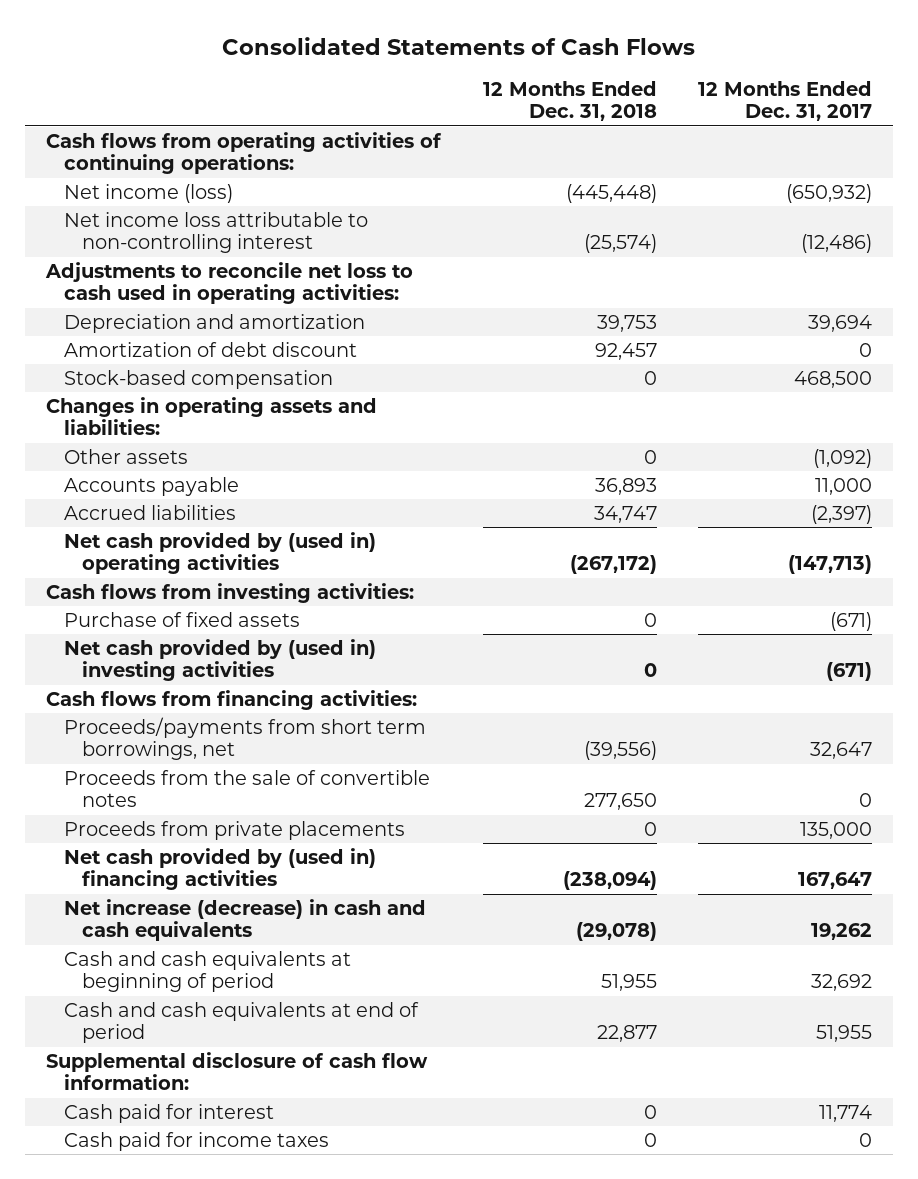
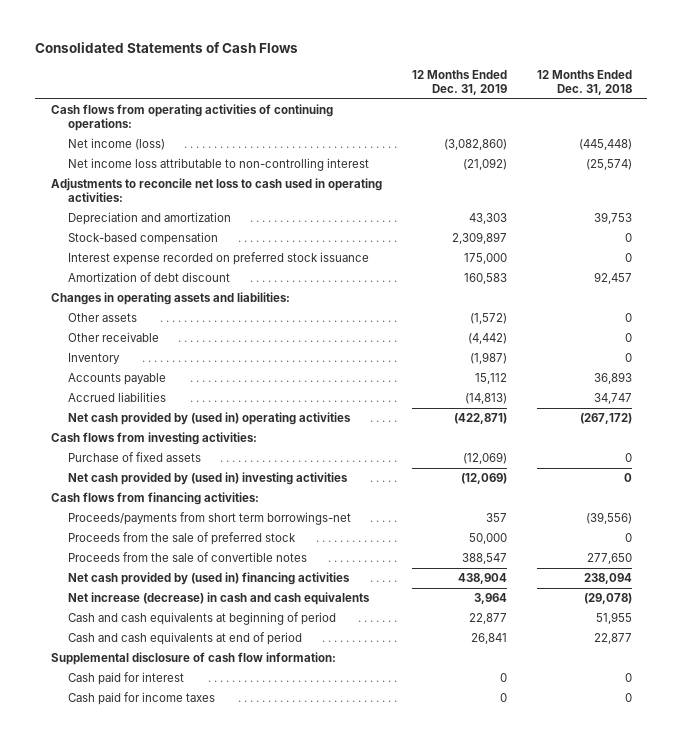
- | 12 Months Ended Dec. 31, 2018 | 12 Months Ended Dec. 31, 2017
+ | 12 Months Ended Dec. 31, 2019 | 12 Months Ended Dec. 31, 2018
+ Interest expense recorded on preferred stock issuance | 175,000 | 0
moved down: Amortization of debt discount | 160,583 | 92,457
+ Other receivable | (4,442) | 0
+ Inventory | (1,987) | 0
- Proceeds/payments from short term borrowings, net | (39,556) | 32,647
+ Proceeds/payments from short term borrowings-net | 357 | (39,556)
+ Proceeds from the sale of preferred stock | 50,000 | 0
- Proceeds from private placements | 0 | 135,000
- Net cash provided by (used in) financing activities | (238,094) | 167,647
+ Net cash provided by (used in) financing activities | 438,904 | 238,094

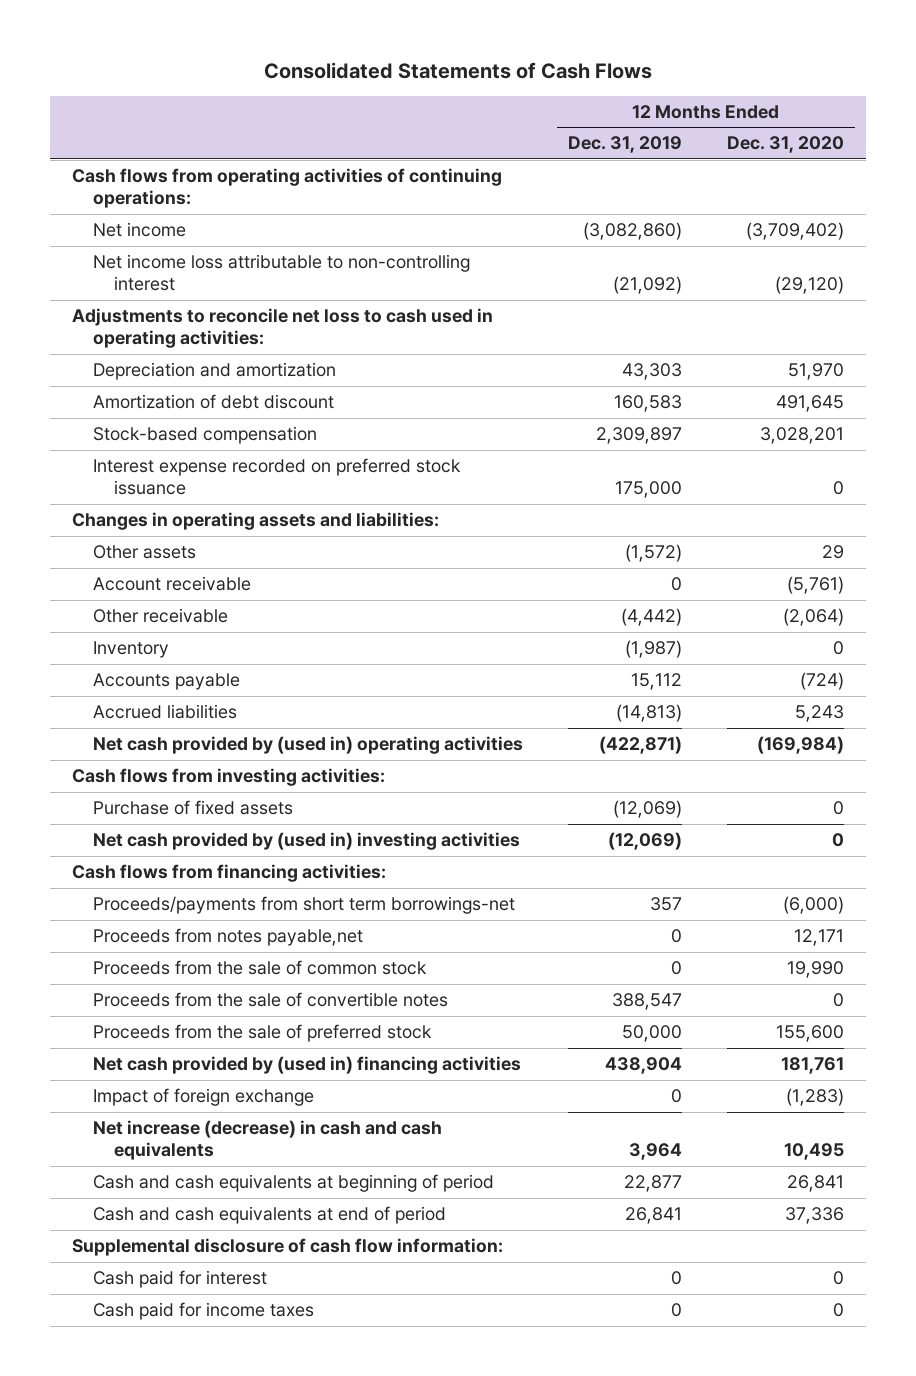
- | 12 Months Ended Dec. 31, 2019 | 12 Months Ended Dec. 31, 2018
+ | 12 Months Ended Dec. 31, 2019 | 12 Months Ended Dec. 31, 2020
- Net income (loss) | (3,082,860) | (445,448)
+ Net income | (3,082,860) | (3,709,402)
moved up: Amortization of debt discount | 160,583 | 491,645
+ Account receivable | 0 | (5,761)
+ Proceeds from notes payable,net | 0 | 12,171
+ Proceeds from the sale of common stock | 0 | 19,990
moved down: Proceeds from the sale of preferred stock | 50,000 | 155,600
+ Impact of foreign exchange | 0 | (1,283)

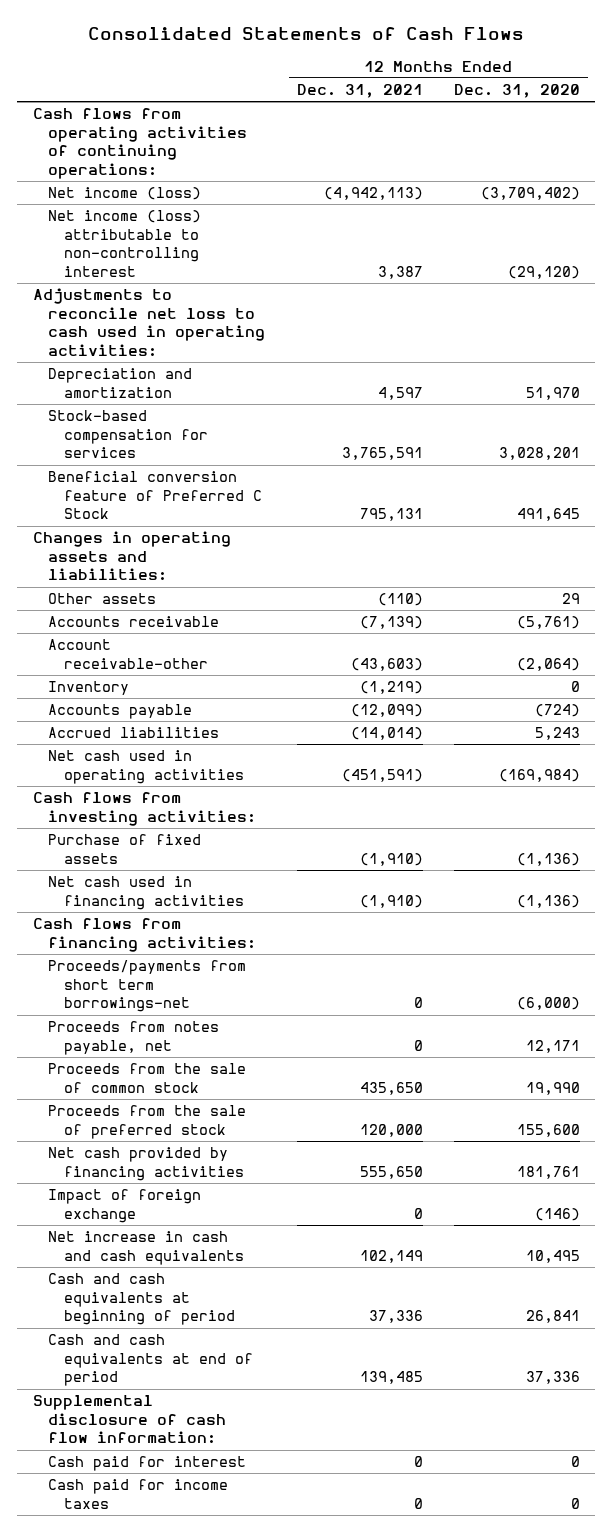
- | 12 Months Ended Dec. 31, 2019 | 12 Months Ended Dec. 31, 2020
+ | 12 Months Ended Dec. 31, 2021 | 12 Months Ended Dec. 31, 2020
- Net income | (3,082,860) | (3,709,402)
- Net income loss attributable to non-controlling interest | (21,092) | (29,120)
+ Net income (loss) | (4,942,113) | (3,709,402)
+ Net income (loss) attributable to non-controlling interest | 3,387 | (29,120)
- Amortization of debt discount | 160,583 | 491,645
- Stock-based compensation | 2,309,897 | 3,028,201
- Interest expense recorded on preferred stock issuance | 175,000 | 0
+ Stock-based compensation for services | 3,765,591 | 3,028,201
+ Beneficial conversion feature of Preferred C Stock | 795,131 | 491,645
- Account receivable | 0 | (5,761)
- Other receivable | (4,442) | (2,064)
+ Accounts receivable | (7,139) | (5,761)
+ Account receivable-other | (43,603) | (2,064)
- Net cash provided by (used in) operating activities | (422,871) | (169,984)
+ Net cash used in operating activities | (451,591) | (169,984)
- Purchase of fixed assets | (12,069) | 0
- Net cash provided by (used in) investing activities | (12,069) | 0
+ Purchase of fixed assets | (1,910) | (1,136)
+ Net cash used in financing activities | (1,910) | (1,136)
- Proceeds from notes payable,net | 0 | 12,171
+ Proceeds from notes payable, net | 0 | 12,171
- Proceeds from the sale of convertible notes | 388,547 | 0
- Net cash provided by (used in) financing activities | 438,904 | 181,761
- Impact of foreign exchange | 0 | (1,283)
- Net increase (decrease) in cash and cash equivalents | 3,964 | 10,495
+ Net cash provided by financing activities | 555,650 | 181,761
+ Impact of foreign exchange | 0 | (146)
+ Net increase in cash and cash equivalents | 102,149 | 10,495

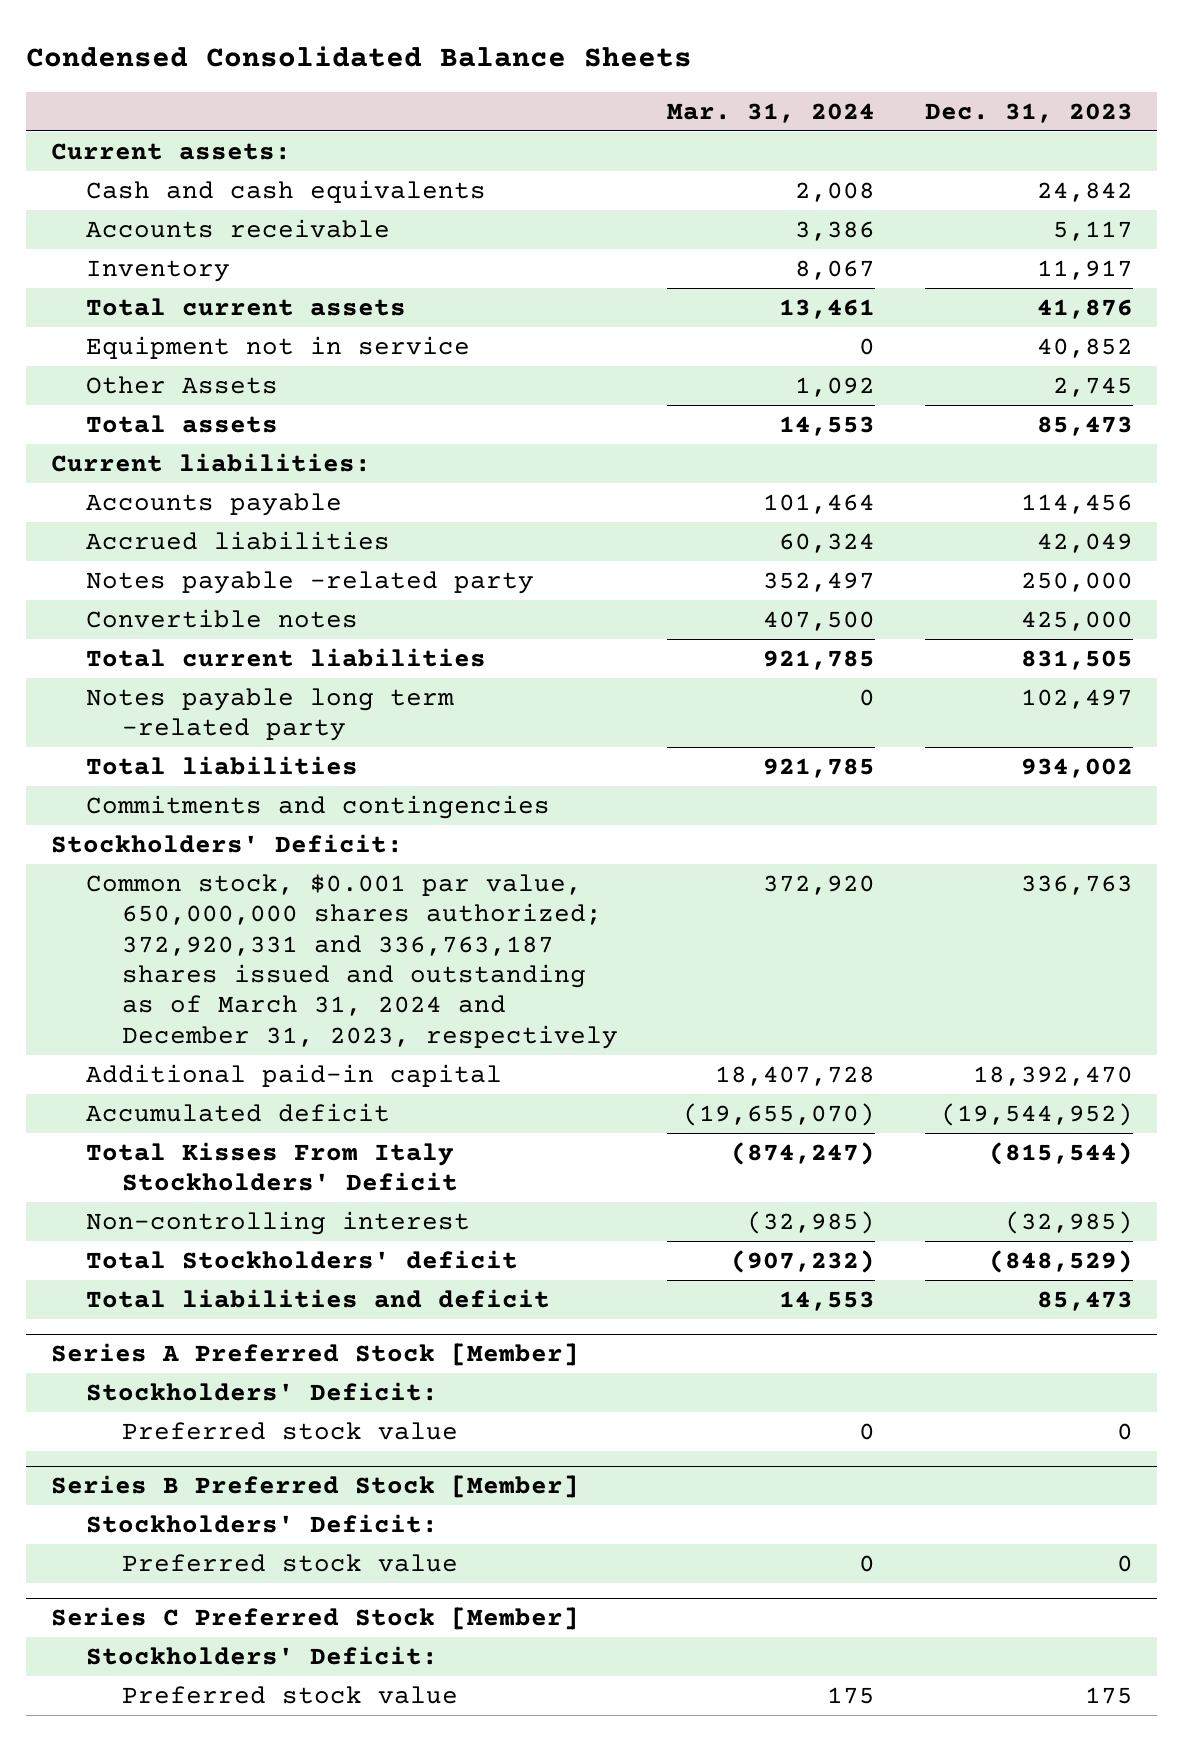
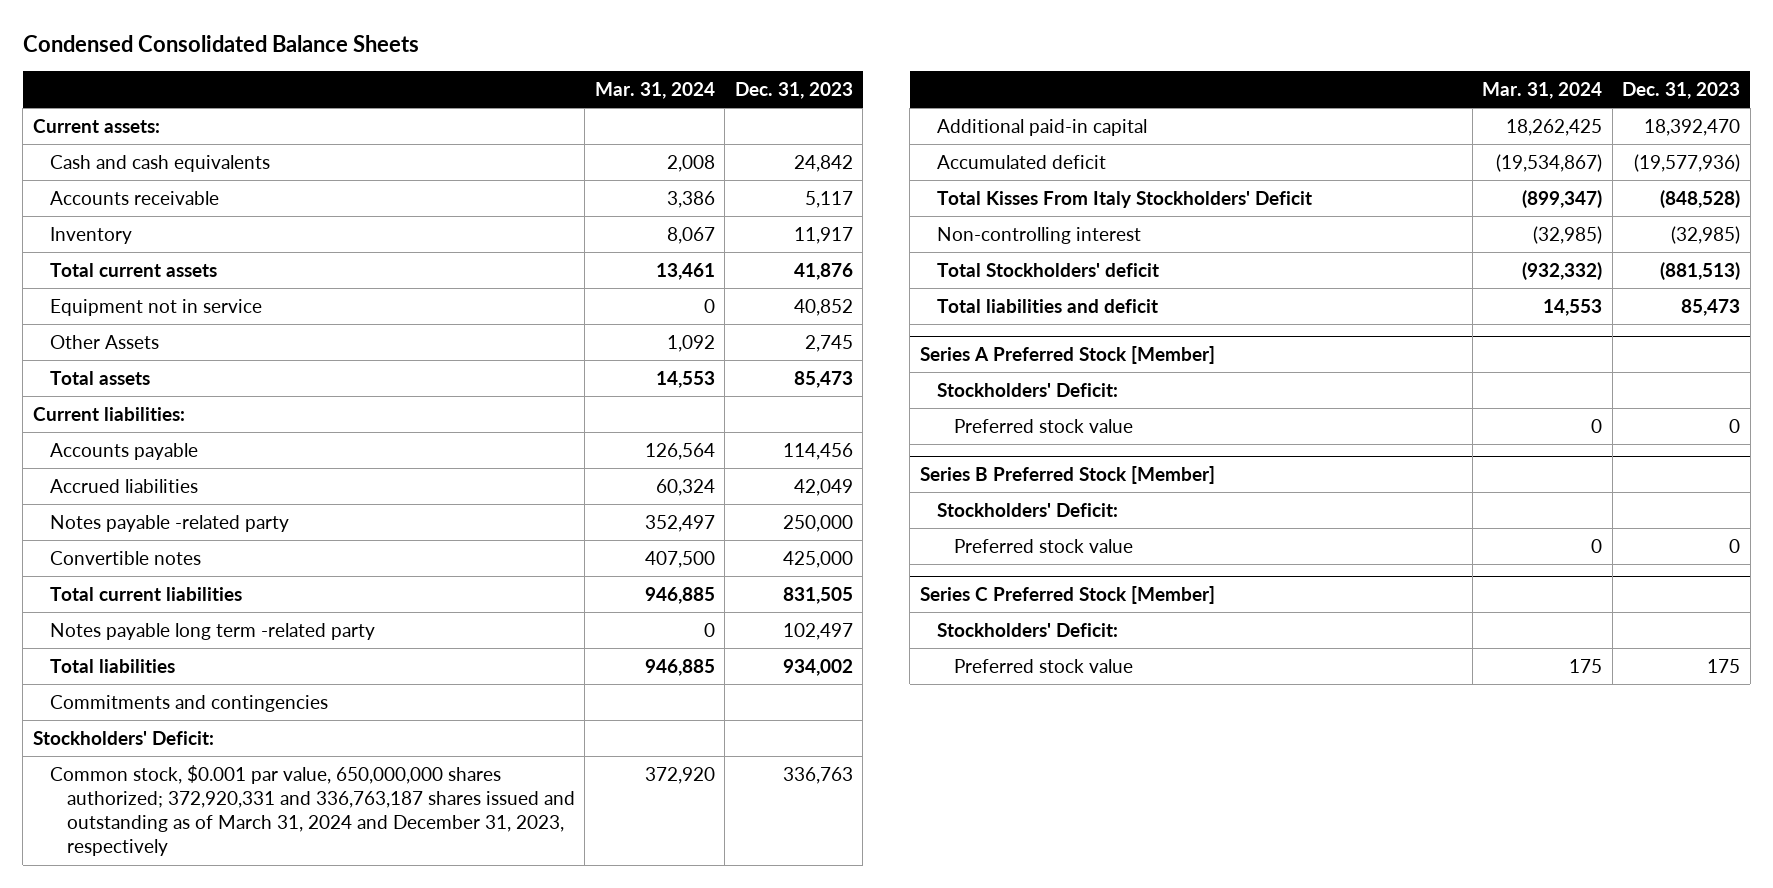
- Accounts payable | 101,464 | 114,456
+ Accounts payable | 126,564 | 114,456
- Total current liabilities | 921,785 | 831,505
+ Total current liabilities | 946,885 | 831,505
- Total liabilities | 921,785 | 934,002
+ Total liabilities | 946,885 | 934,002
- Additional paid-in capital | 18,407,728 | 18,392,470
- Accumulated deficit | (19,655,070) | (19,544,952)
- Total Kisses From Italy Stockholders' Deficit | (874,247) | (815,544)
+ Additional paid-in capital | 18,262,425 | 18,392,470
+ Accumulated deficit | (19,534,867) | (19,577,936)
+ Total Kisses From Italy Stockholders' Deficit | (899,347) | (848,528)
- Total Stockholders' deficit | (907,232) | (848,529)
+ Total Stockholders' deficit | (932,332) | (881,513)

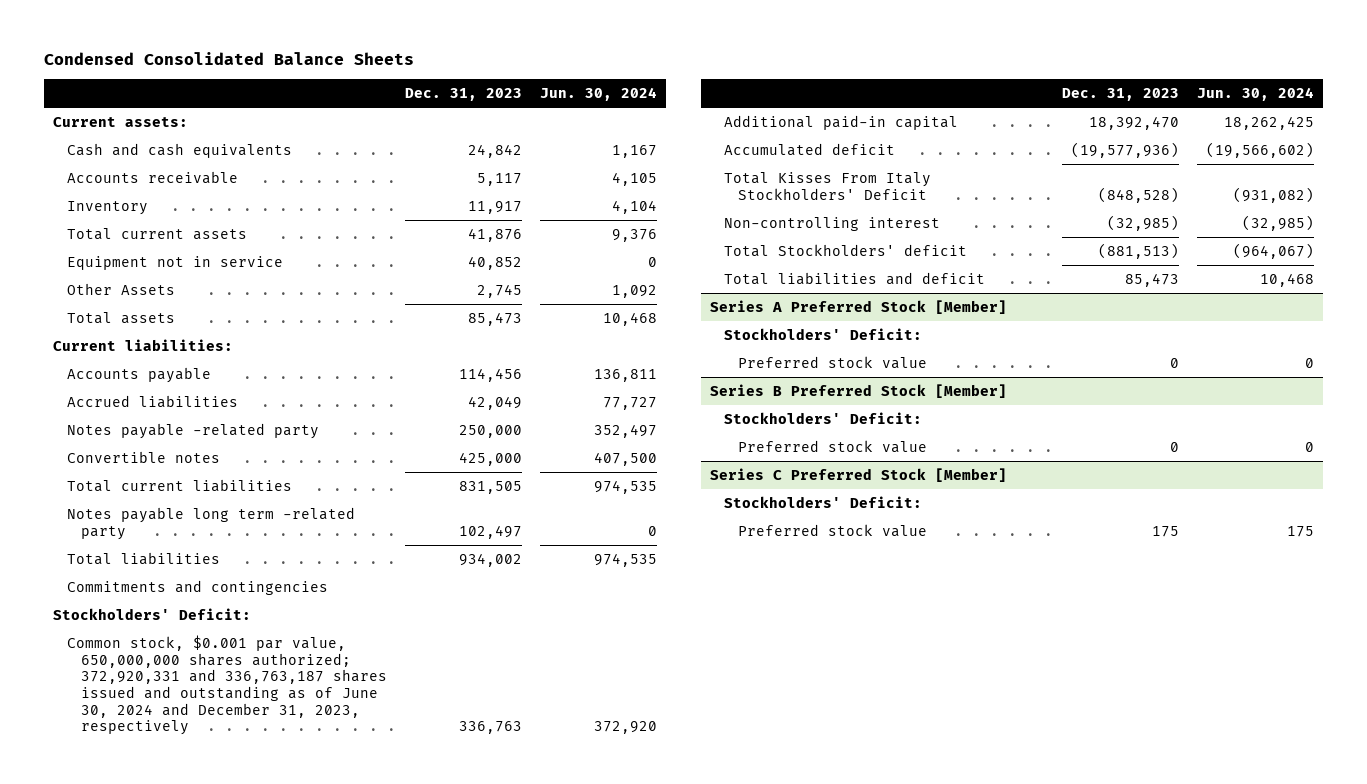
- | Mar. 31, 2024 | Dec. 31, 2023
+ | Dec. 31, 2023 | Jun. 30, 2024
- Common stock, $0.001 par value, 650,000,000 shares authorized; 372,920,331 and 336,763,187 shares issued and outstanding as of March 31, 2024 and December 31, 2023, respectively | 372,920 | 336,763
+ Common stock, $0.001 par value, 650,000,000 shares authorized; 372,920,331 and 336,763,187 shares issued and outstanding as of June 30, 2024 and December 31, 2023, respectively | 336,763 | 372,920

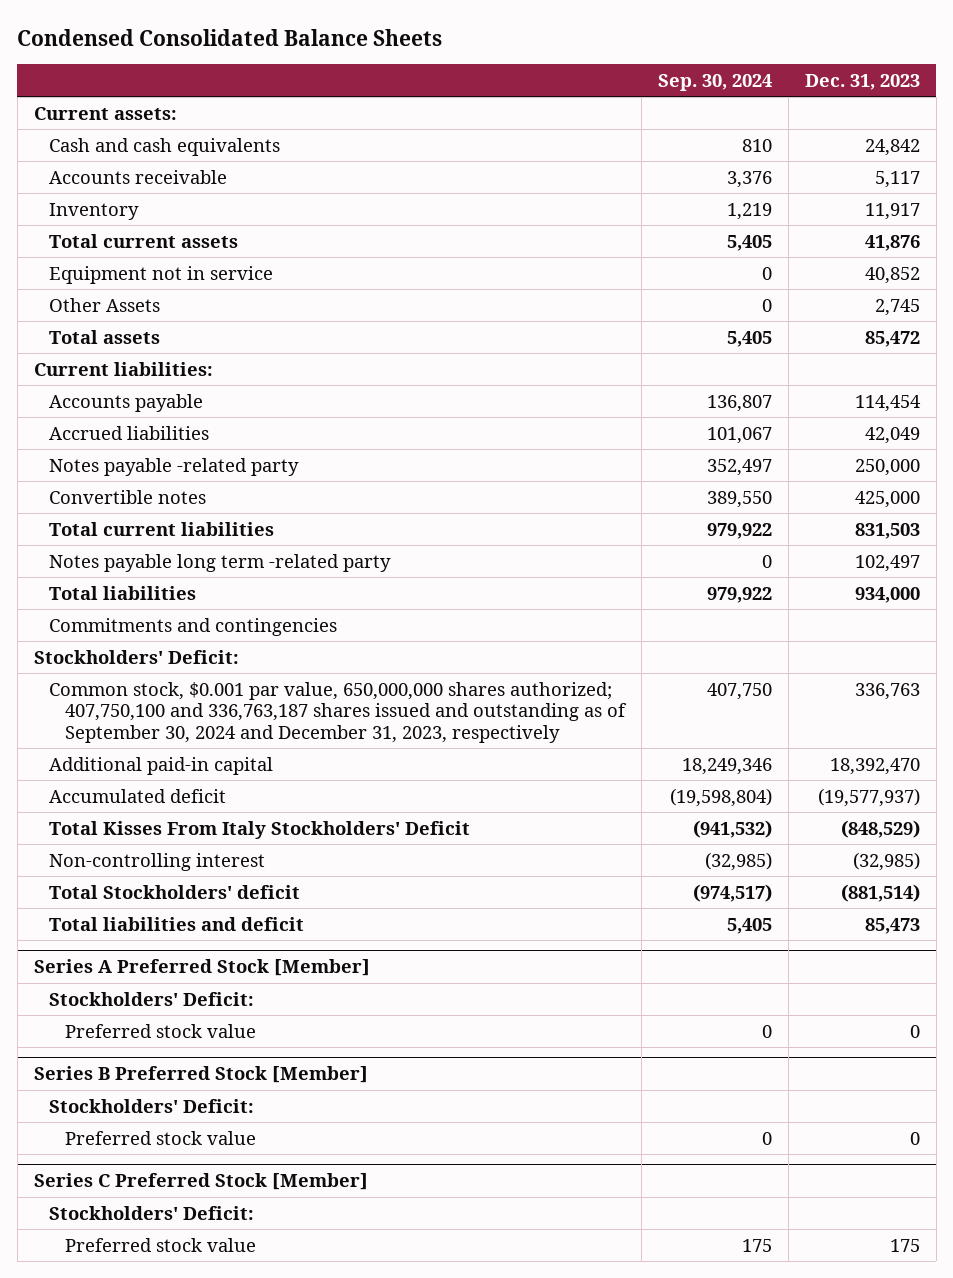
- | Dec. 31, 2023 | Jun. 30, 2024
+ | Sep. 30, 2024 | Dec. 31, 2023
- Total assets | 85,473 | 10,468
+ Total assets | 5,405 | 85,472
- Accounts payable | 114,456 | 136,811
+ Accounts payable | 136,807 | 114,454
- Total current liabilities | 831,505 | 974,535
+ Total current liabilities | 979,922 | 831,503
- Total liabilities | 934,002 | 974,535
+ Total liabilities | 979,922 | 934,000
- Common stock, $0.001 par value, 650,000,000 shares authorized; 372,920,331 and 336,763,187 shares issued and outstanding as of June 30, 2024 and December 31, 2023, respectively | 336,763 | 372,920
+ Common stock, $0.001 par value, 650,000,000 shares authorized; 407,750,100 and 336,763,187 shares issued and outstanding as of September 30, 2024 and December 31, 2023, respectively | 407,750 | 336,763
- Accumulated deficit | (19,577,936) | (19,566,602)
- Total Kisses From Italy Stockholders' Deficit | (848,528) | (931,082)
+ Accumulated deficit | (19,598,804) | (19,577,937)
+ Total Kisses From Italy Stockholders' Deficit | (941,532) | (848,529)
- Total Stockholders' deficit | (881,513) | (964,067)
+ Total Stockholders' deficit | (974,517) | (881,514)

